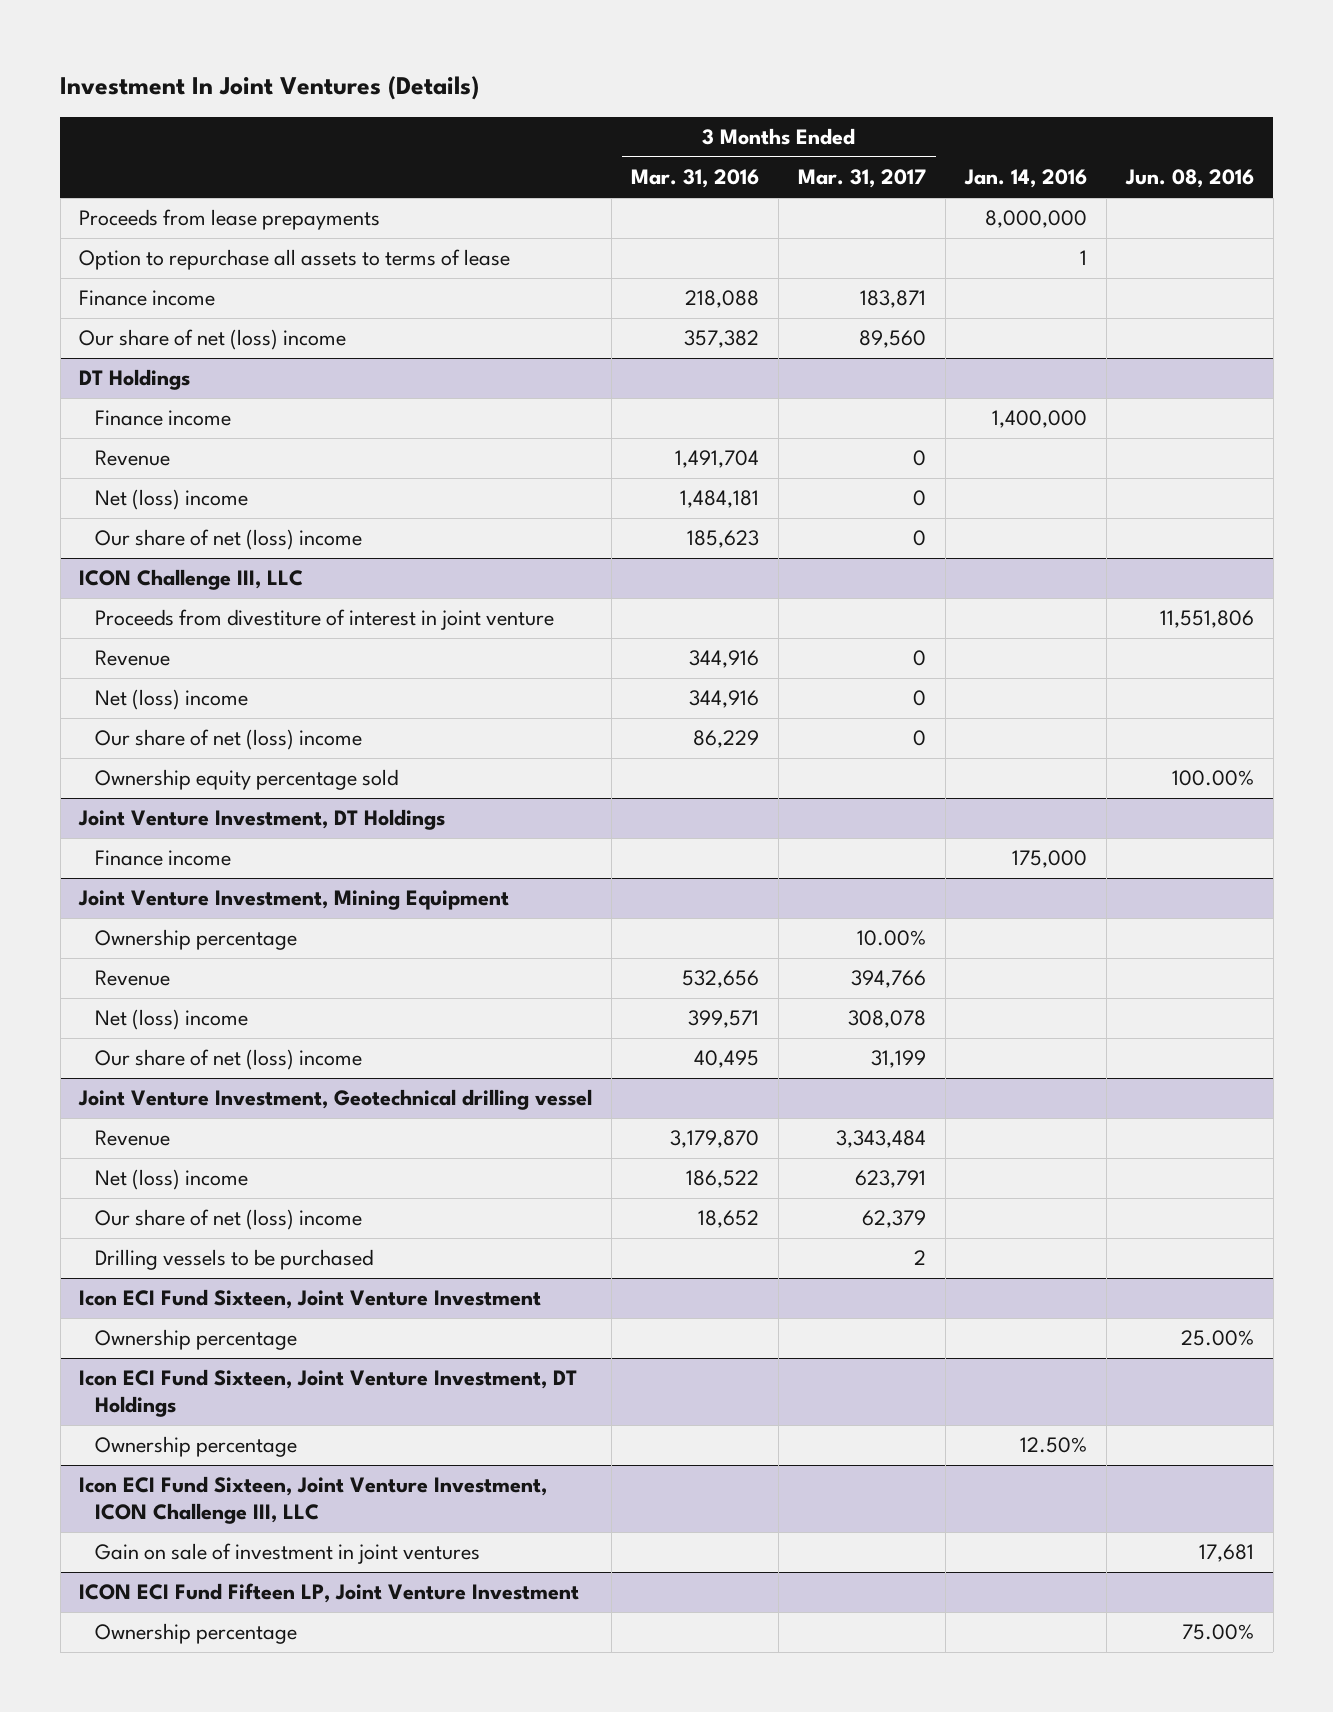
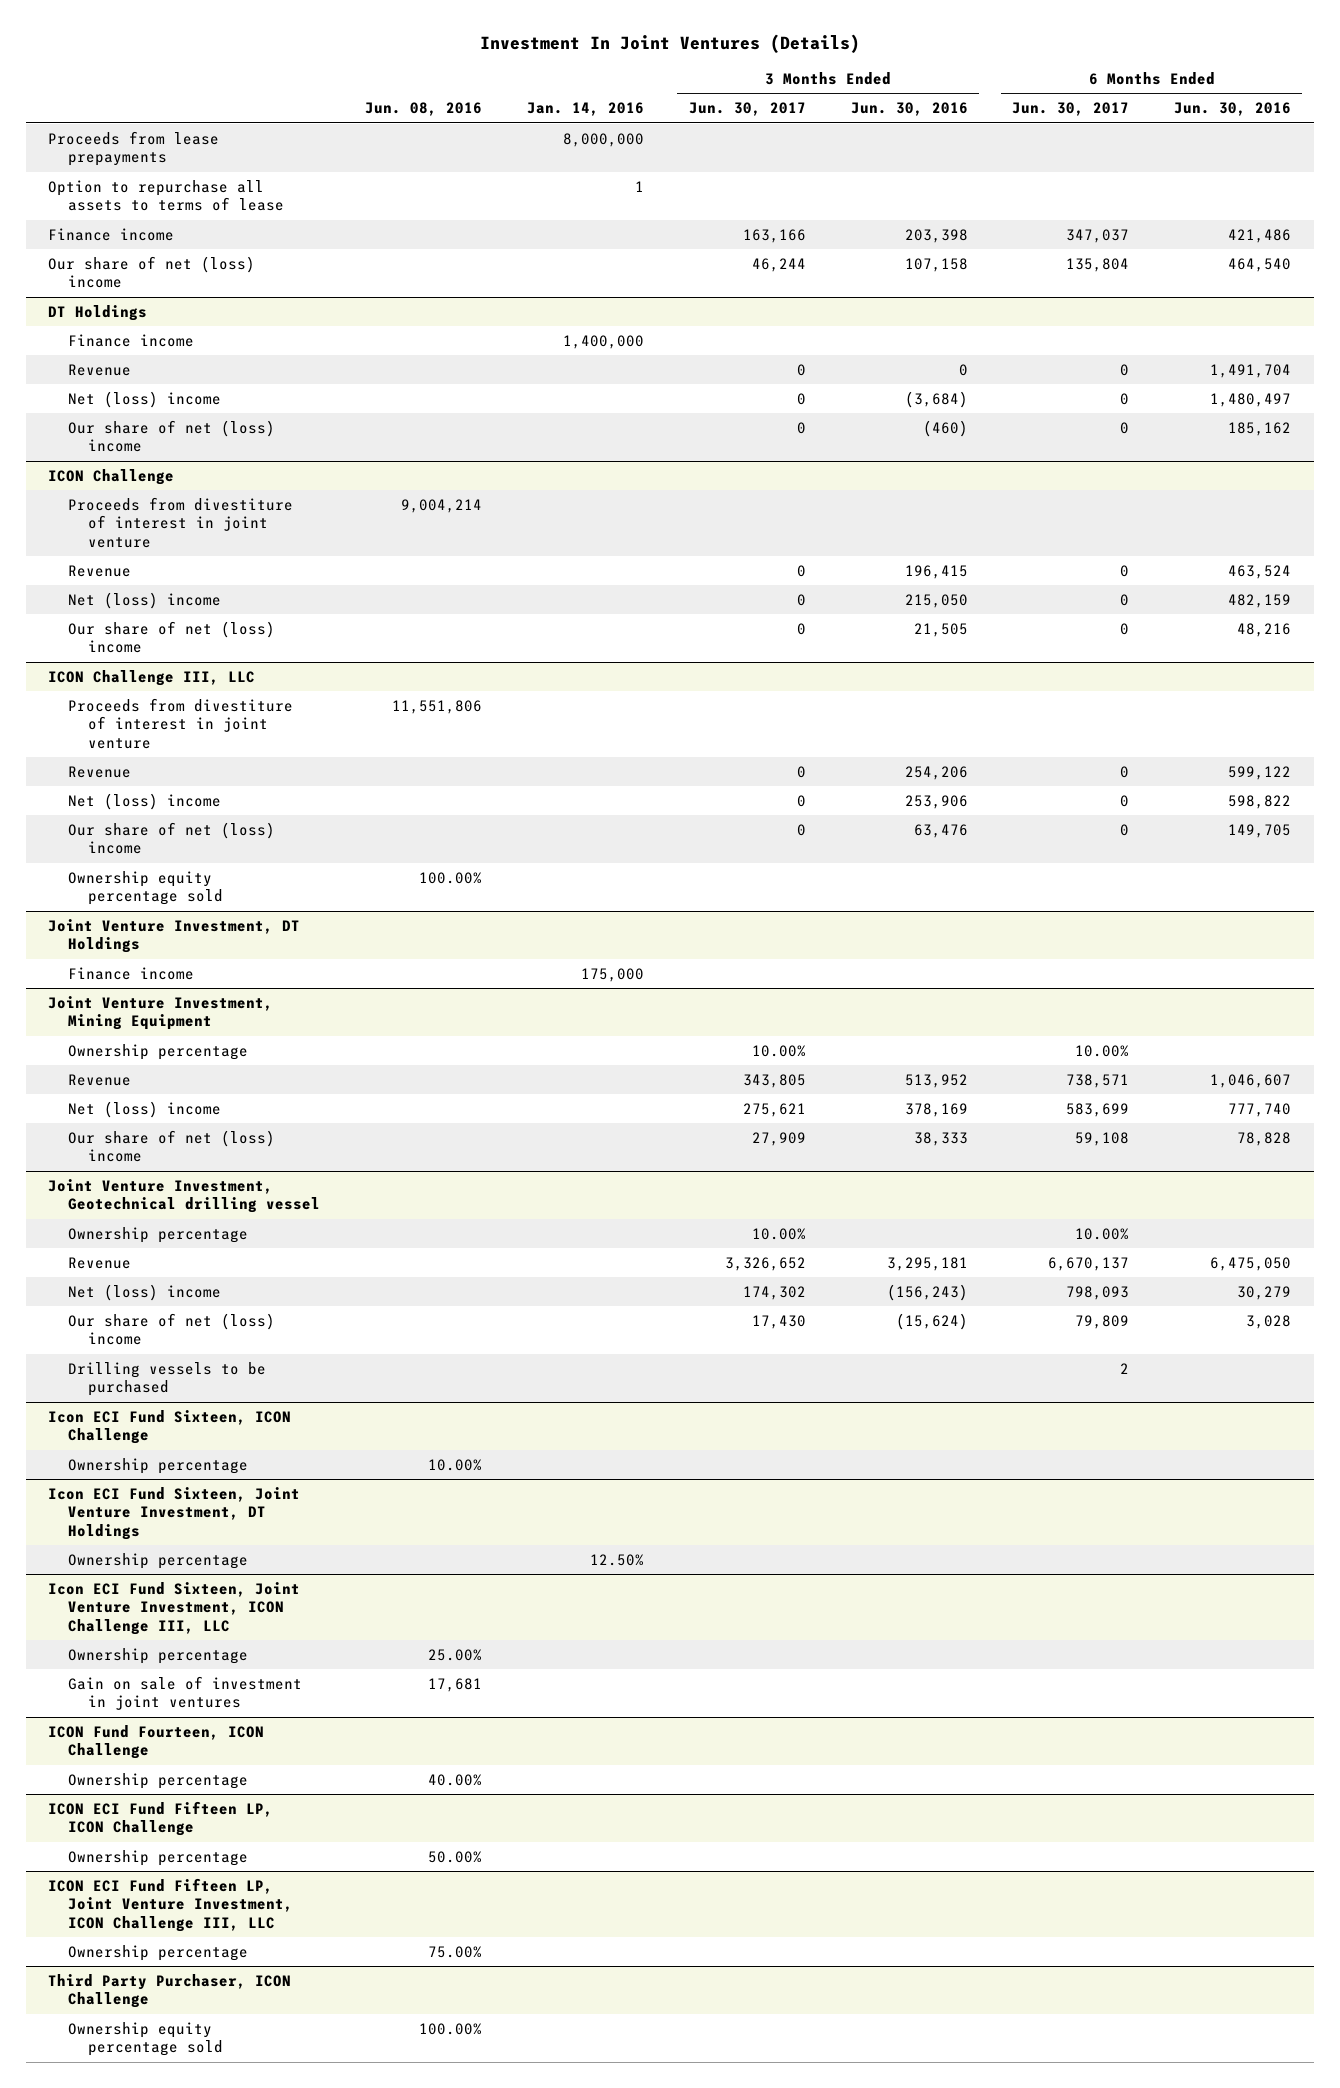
- | 3 Months Ended Mar. 31, 2016 | 3 Months Ended Mar. 31, 2017 | Jan. 14, 2016 | Jun. 08, 2016
+ | Jun. 08, 2016 | Jan. 14, 2016 | 3 Months Ended Jun. 30, 2017 | 3 Months Ended Jun. 30, 2016 | 6 Months Ended Jun. 30, 2017 | 6 Months Ended Jun. 30, 2016
+ ICON Challenge
+ Proceeds from divestiture of interest in joint venture | 9,004,214 | | | | |
+ Revenue | | | 0 | 196,415 | 0 | 463,524
+ Net (loss) income | | | 0 | 215,050 | 0 | 482,159
+ Our share of net (loss) income | | | 0 | 21,505 | 0 | 48,216
@ Joint Venture Investment, Geotechnical drilling vessel
+ Ownership percentage | | | 10.00% | | 10.00% |
- Icon ECI Fund Sixteen, Joint Venture Investment
- Ownership percentage | | | | 25.00%
+ Icon ECI Fund Sixteen, ICON Challenge
+ Ownership percentage | 10.00% | | | | |
@ Icon ECI Fund Sixteen, Joint Venture Investment, ICON Challenge III, LLC
+ Ownership percentage | 25.00% | | | | |
- ICON ECI Fund Fifteen LP, Joint Venture Investment
+ ICON Fund Fourteen, ICON Challenge
+ Ownership percentage | 40.00% | | | | |
+ ICON ECI Fund Fifteen LP, ICON Challenge
+ Ownership percentage | 50.00% | | | | |
+ ICON ECI Fund Fifteen LP, Joint Venture Investment, ICON Challenge III, LLC
+ Third Party Purchaser, ICON Challenge
+ Ownership equity percentage sold | 100.00% | | | | |

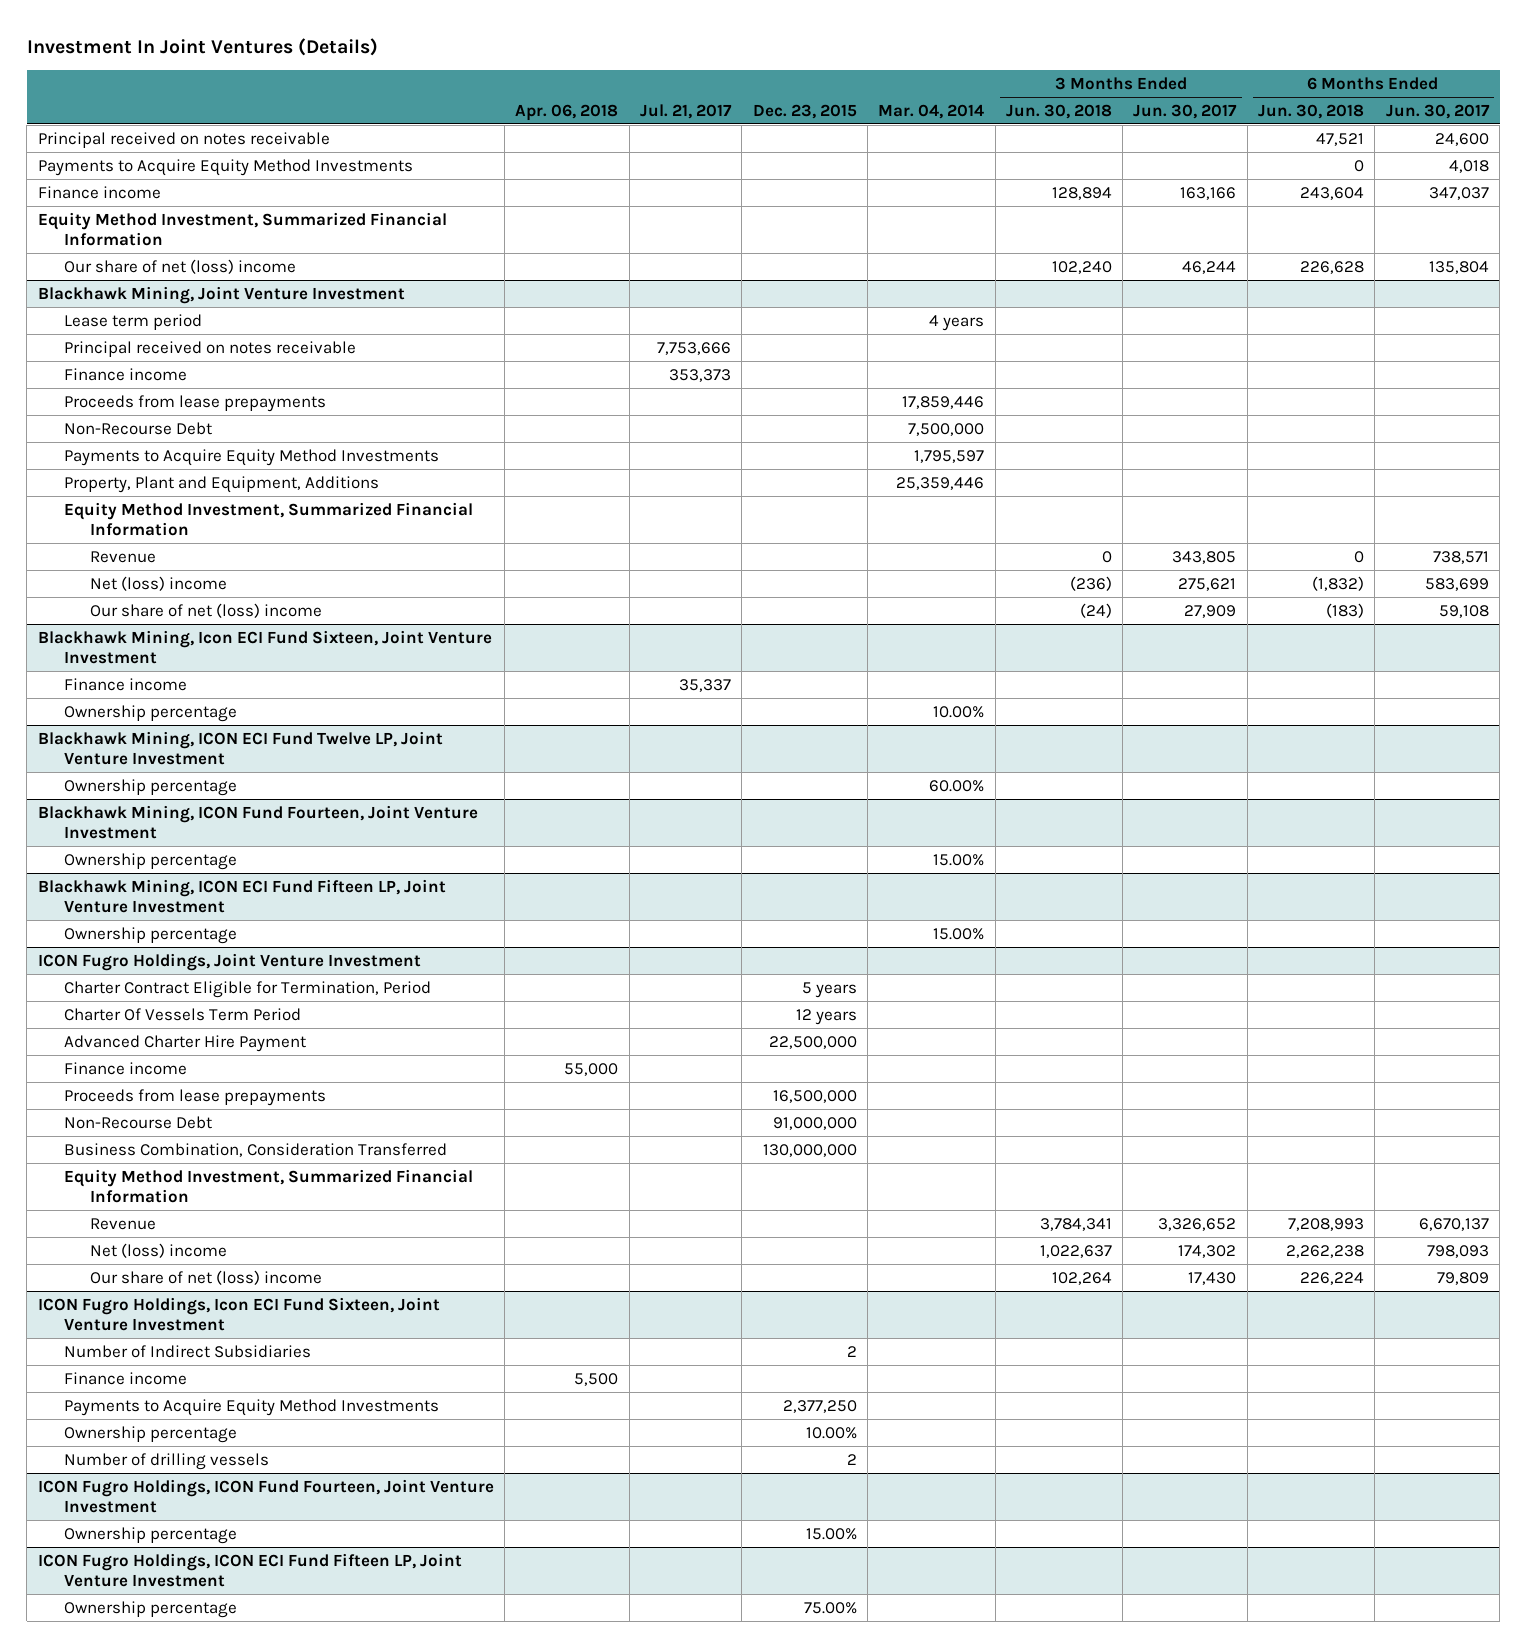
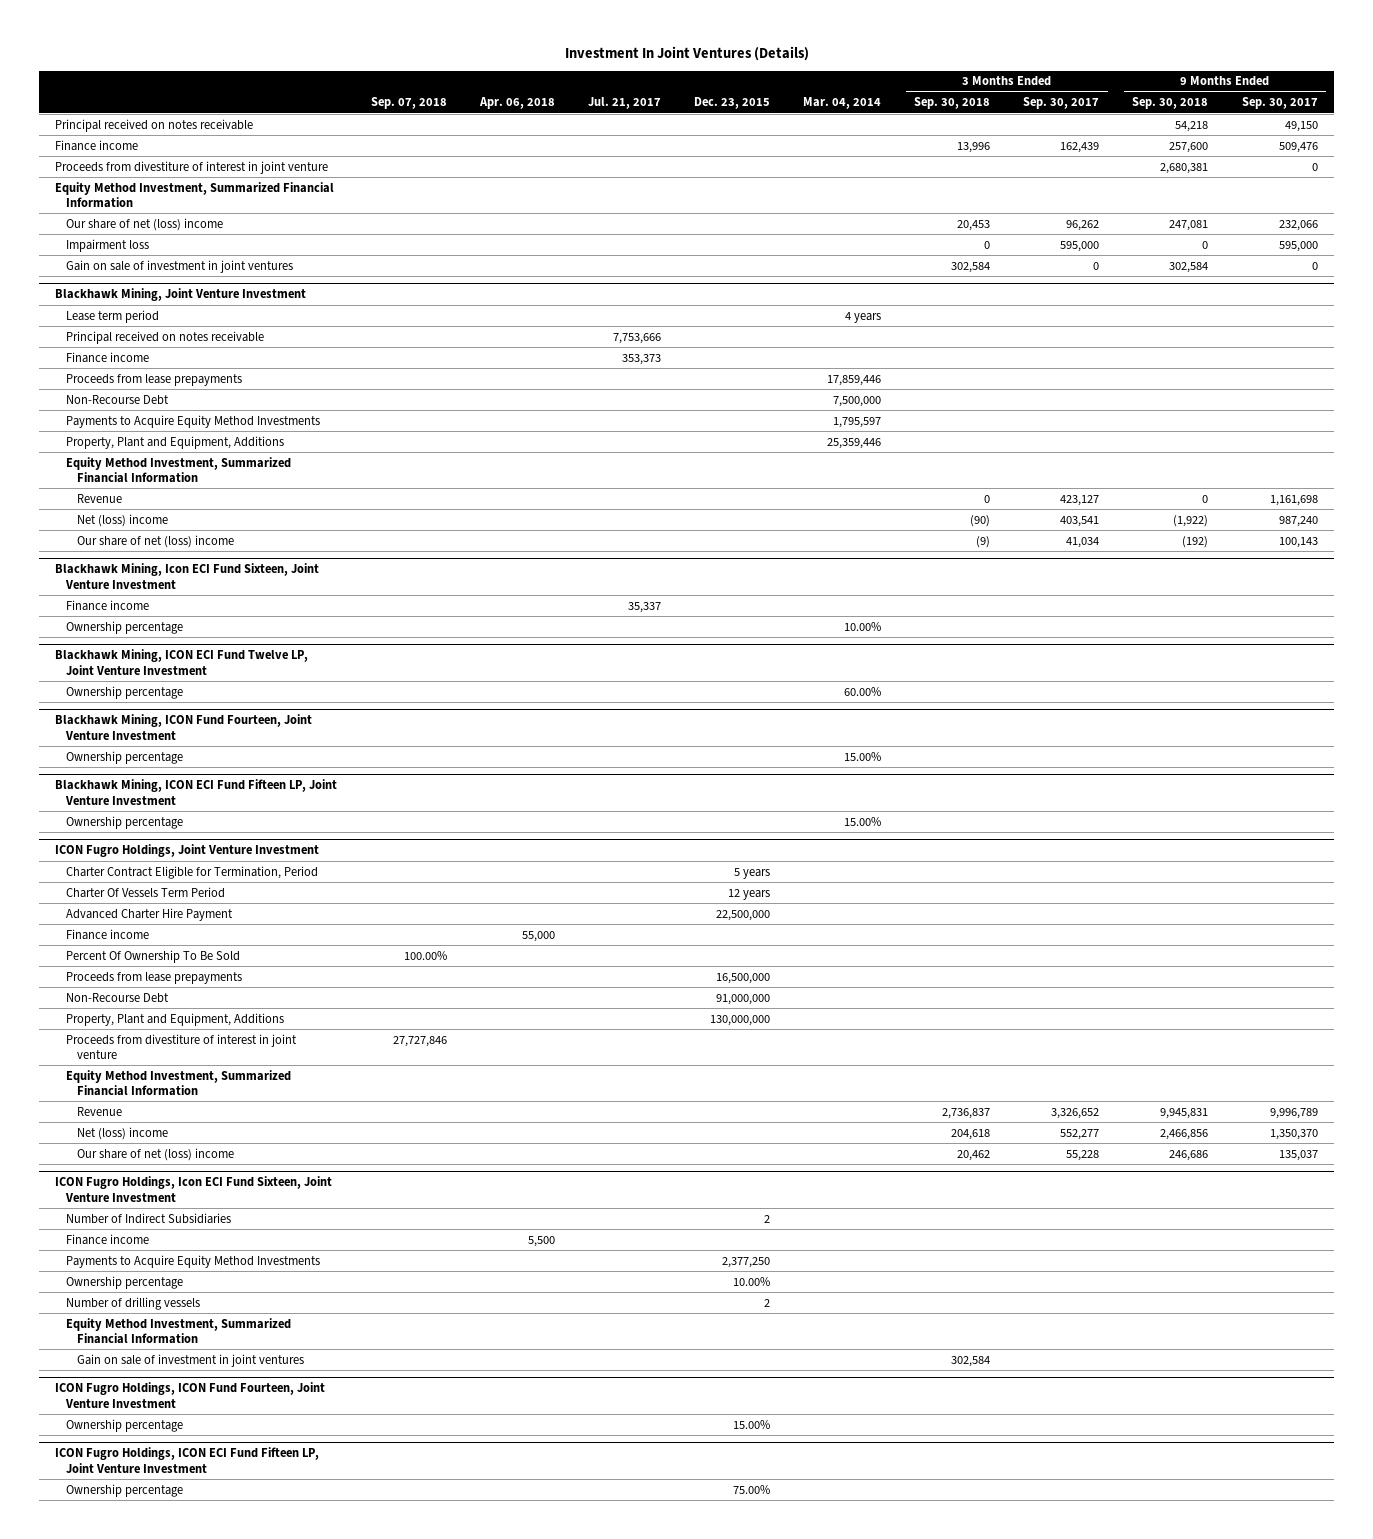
- | Apr. 06, 2018 | Jul. 21, 2017 | Dec. 23, 2015 | Mar. 04, 2014 | 3 Months Ended Jun. 30, 2018 | 3 Months Ended Jun. 30, 2017 | 6 Months Ended Jun. 30, 2018 | 6 Months Ended Jun. 30, 2017
+ | Sep. 07, 2018 | Apr. 06, 2018 | Jul. 21, 2017 | Dec. 23, 2015 | Mar. 04, 2014 | 3 Months Ended Sep. 30, 2018 | 3 Months Ended Sep. 30, 2017 | 9 Months Ended Sep. 30, 2018 | 9 Months Ended Sep. 30, 2017
- Payments to Acquire Equity Method Investments | | | | | | | 0 | 4,018
+ Proceeds from divestiture of interest in joint venture | | | | | | | | 2,680,381 | 0
+ Impairment loss | | | | | | 0 | 595,000 | 0 | 595,000
+ Gain on sale of investment in joint ventures | | | | | | 302,584 | 0 | 302,584 | 0
@ ICON Fugro Holdings, Joint Venture Investment
+ Percent Of Ownership To Be Sold | 100.00% | | | | | | | |
- Business Combination, Consideration Transferred | | | 130,000,000 | | | | |
+ Property, Plant and Equipment, Additions | | | | 130,000,000 | | | | |
+ Proceeds from divestiture of interest in joint venture | 27,727,846 | | | | | | | |
@ ICON Fugro Holdings, Icon ECI Fund Sixteen, Joint Venture Investment
+ Equity Method Investment, Summarized Financial Information
+ Gain on sale of investment in joint ventures | | | | | | 302,584 | | |

